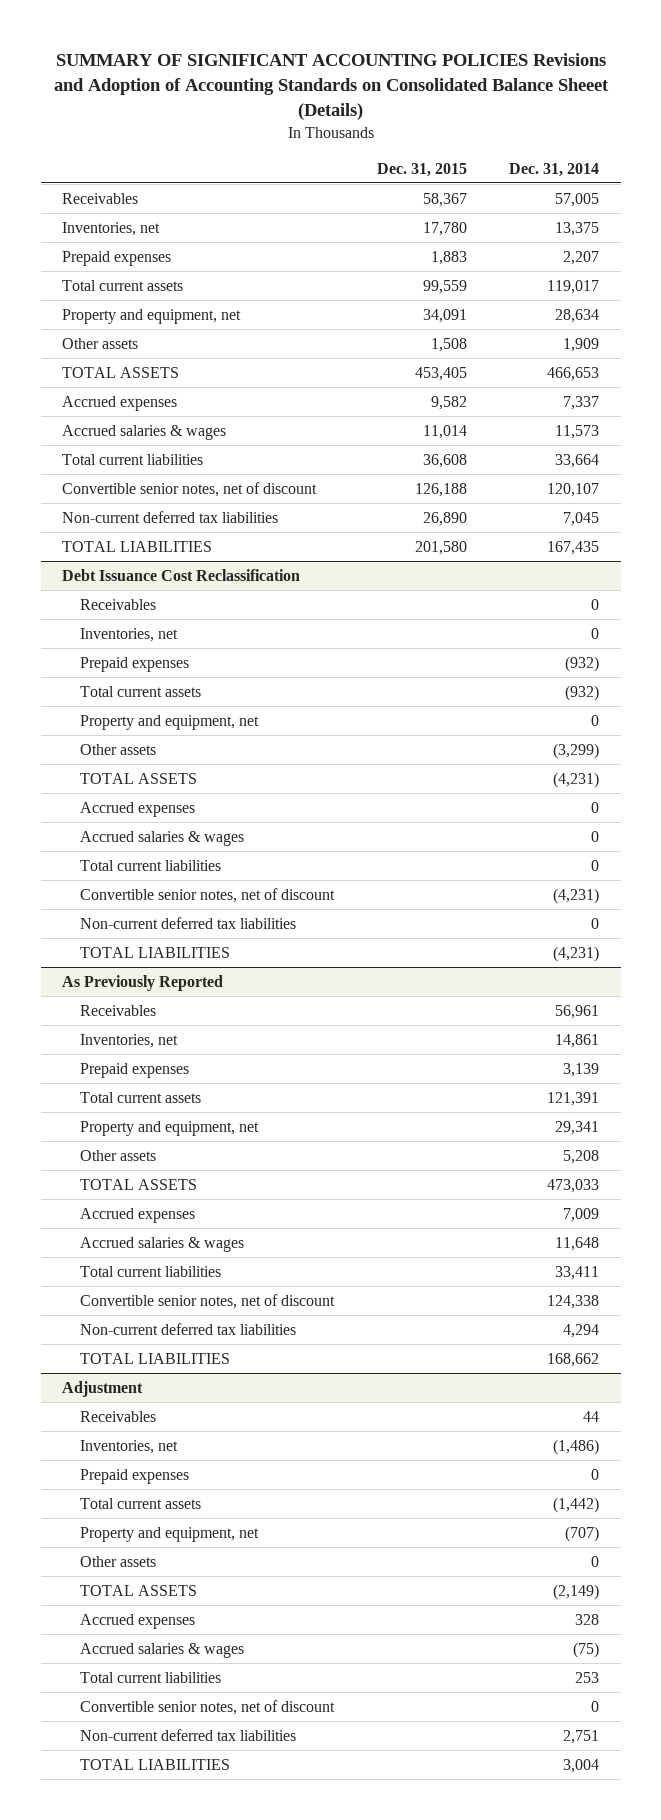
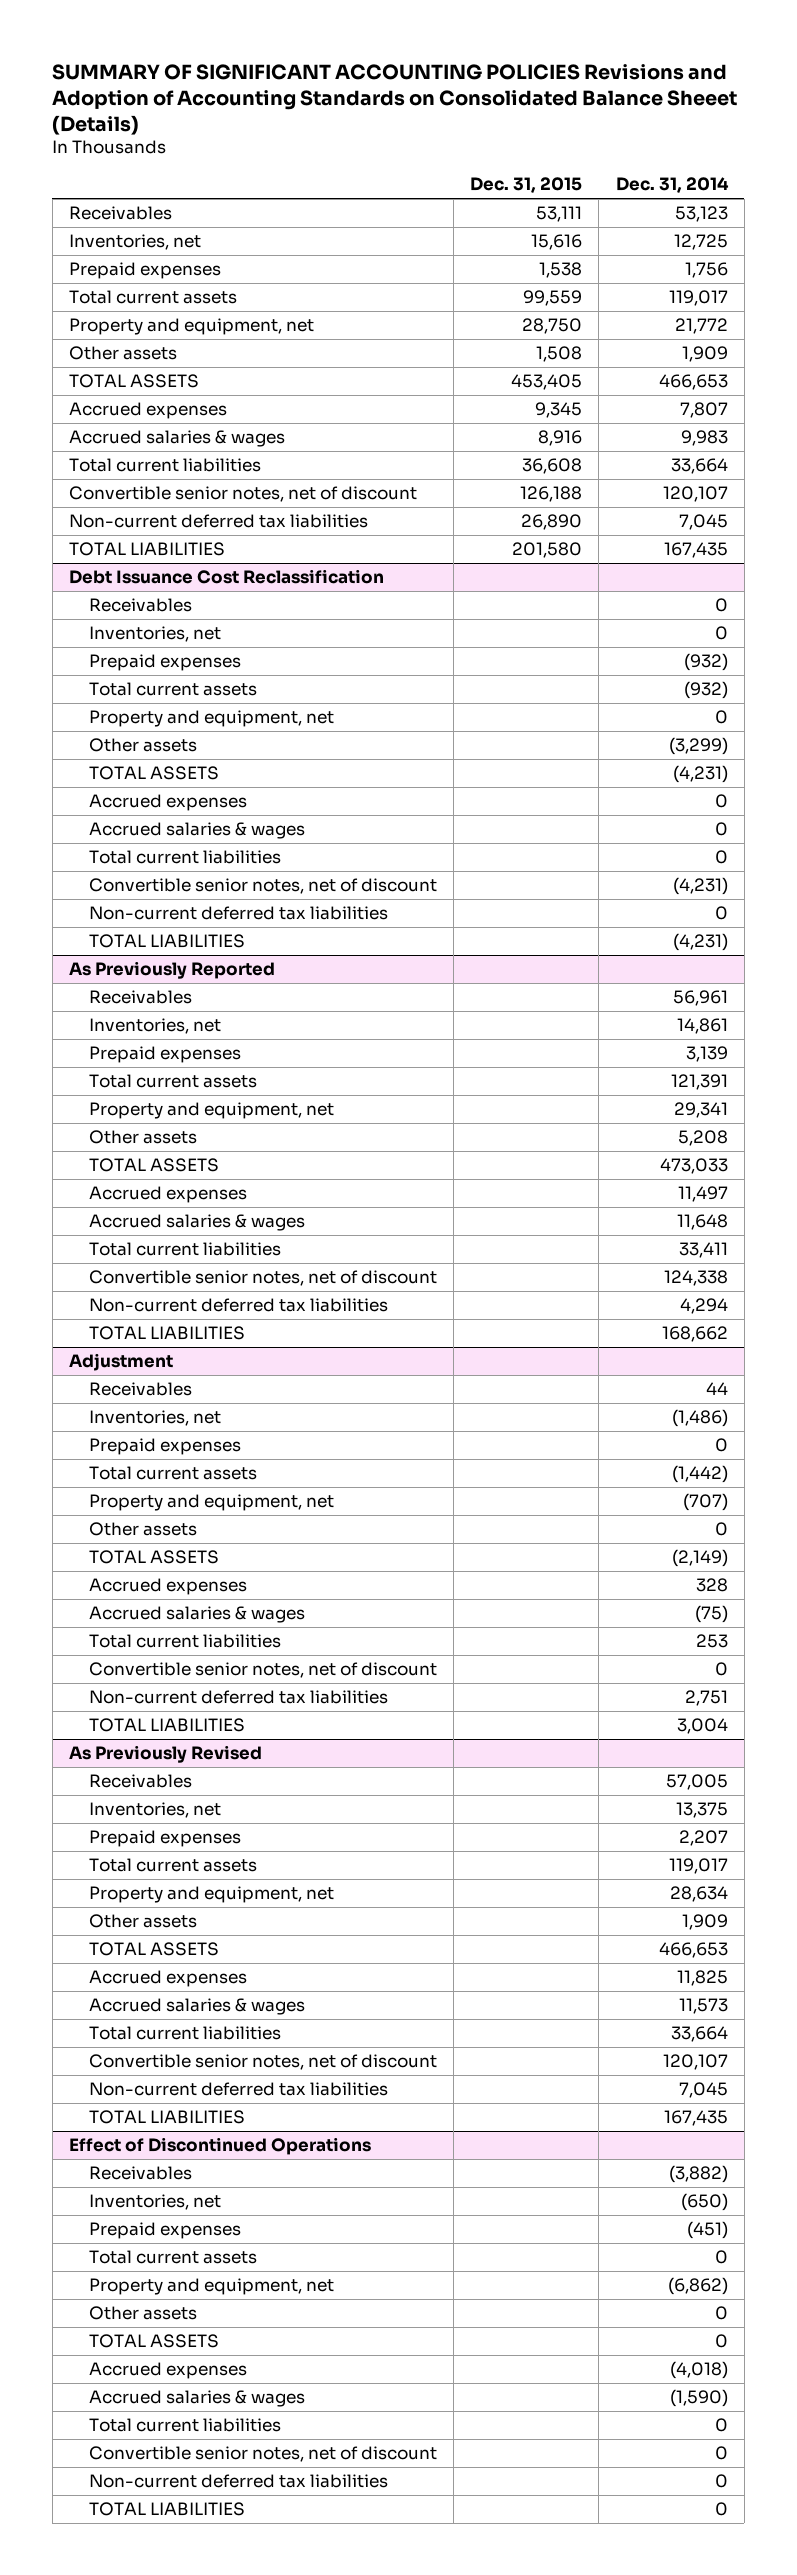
- Receivables | 58,367 | 57,005
- Inventories, net | 17,780 | 13,375
- Prepaid expenses | 1,883 | 2,207
+ Receivables | 53,111 | 53,123
+ Inventories, net | 15,616 | 12,725
+ Prepaid expenses | 1,538 | 1,756
- Property and equipment, net | 34,091 | 28,634
+ Property and equipment, net | 28,750 | 21,772
- Accrued expenses | 9,582 | 7,337
- Accrued salaries & wages | 11,014 | 11,573
+ Accrued expenses | 9,345 | 7,807
+ Accrued salaries & wages | 8,916 | 9,983
@ As Previously Reported
- Accrued expenses | | 7,009
+ Accrued expenses | | 11,497
+ As Previously Revised
+ Receivables | | 57,005
+ Inventories, net | | 13,375
+ Prepaid expenses | | 2,207
+ Total current assets | | 119,017
+ Property and equipment, net | | 28,634
+ Other assets | | 1,909
+ TOTAL ASSETS | | 466,653
+ Accrued expenses | | 11,825
+ Accrued salaries & wages | | 11,573
+ Total current liabilities | | 33,664
+ Convertible senior notes, net of discount | | 120,107
+ Non-current deferred tax liabilities | | 7,045
+ TOTAL LIABILITIES | | 167,435
+ Effect of Discontinued Operations
+ Receivables | | (3,882)
+ Inventories, net | | (650)
+ Prepaid expenses | | (451)
+ Total current assets | | 0
+ Property and equipment, net | | (6,862)
+ Other assets | | 0
+ TOTAL ASSETS | | 0
+ Accrued expenses | | (4,018)
+ Accrued salaries & wages | | (1,590)
+ Total current liabilities | | 0
+ Convertible senior notes, net of discount | | 0
+ Non-current deferred tax liabilities | | 0
+ TOTAL LIABILITIES | | 0

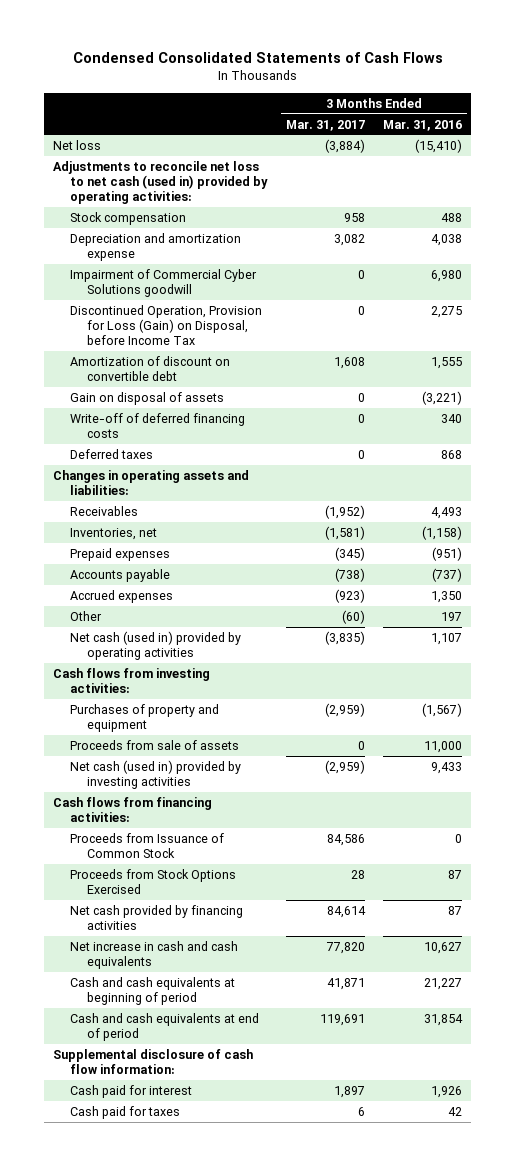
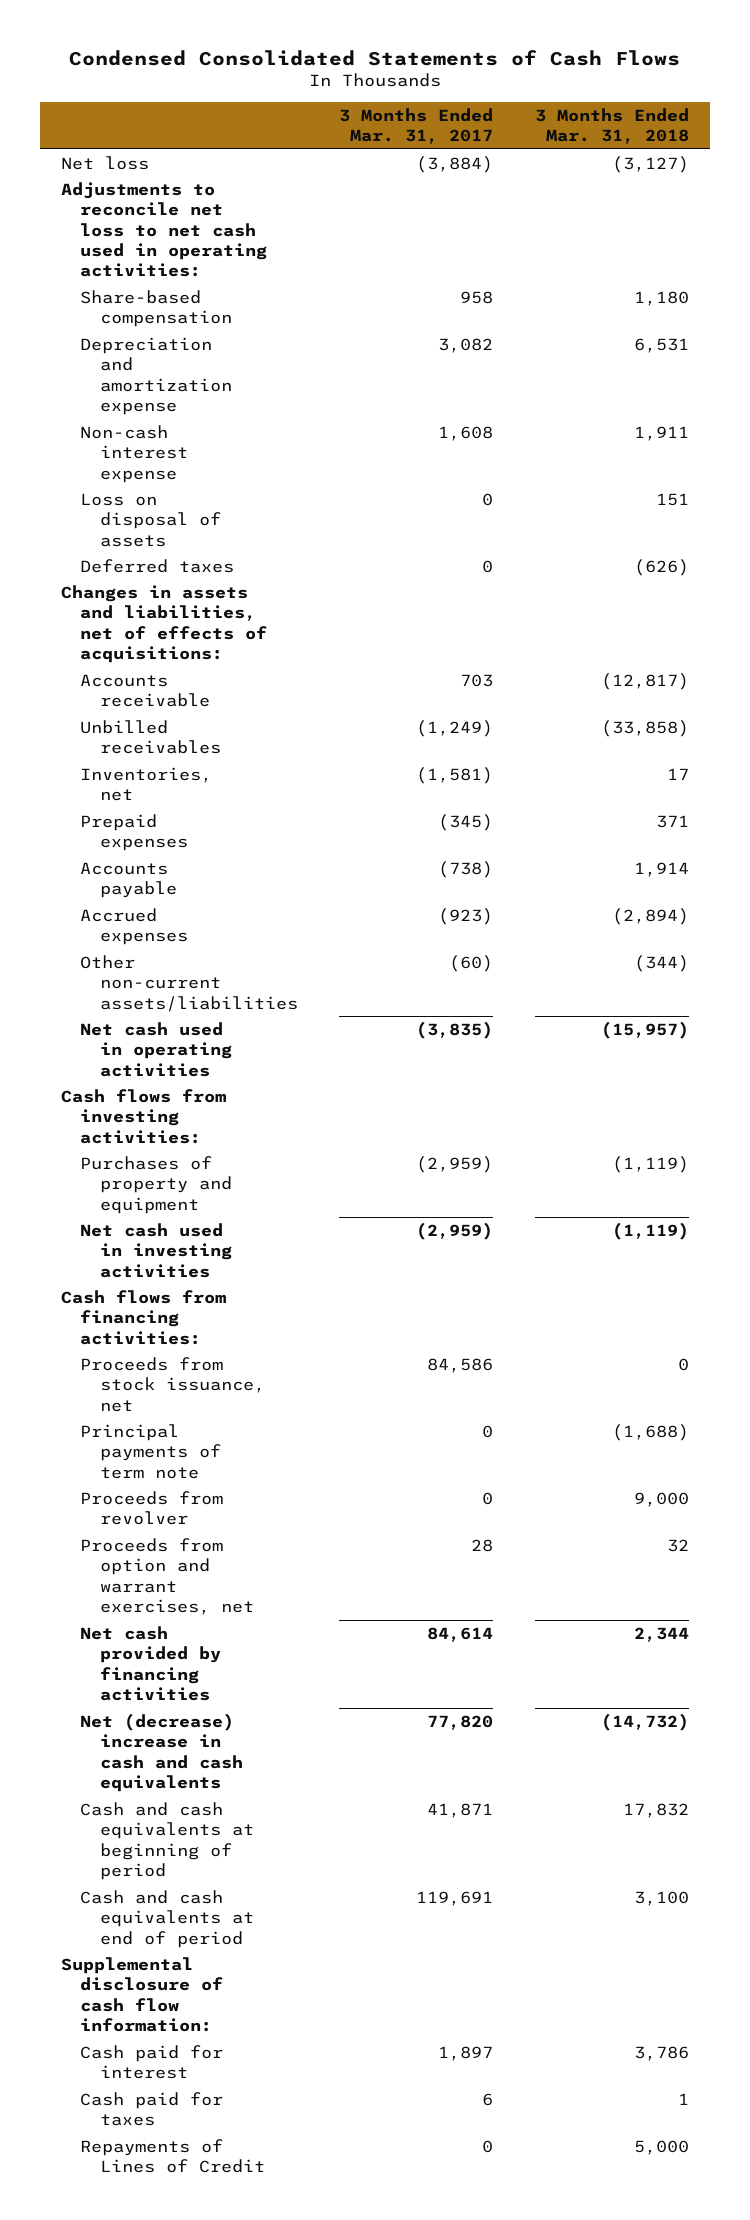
- | 3 Months Ended Mar. 31, 2017 | 3 Months Ended Mar. 31, 2016
+ | 3 Months Ended Mar. 31, 2017 | 3 Months Ended Mar. 31, 2018
- Adjustments to reconcile net loss to net cash (used in) provided by operating activities:
- Stock compensation | 958 | 488
+ Adjustments to reconcile net loss to net cash used in operating activities:
+ Share-based compensation | 958 | 1,180
- Impairment of Commercial Cyber Solutions goodwill | 0 | 6,980
- Discontinued Operation, Provision for Loss (Gain) on Disposal, before Income Tax | 0 | 2,275
- Amortization of discount on convertible debt | 1,608 | 1,555
- Gain on disposal of assets | 0 | (3,221)
- Write-off of deferred financing costs | 0 | 340
+ Non-cash interest expense | 1,608 | 1,911
+ Loss on disposal of assets | 0 | 151
- Changes in operating assets and liabilities:
- Receivables | (1,952) | 4,493
+ Changes in assets and liabilities, net of effects of acquisitions:
+ Accounts receivable | 703 | (12,817)
+ Unbilled receivables | (1,249) | (33,858)
- Other | (60) | 197
- Net cash (used in) provided by operating activities | (3,835) | 1,107
+ Other non-current assets/liabilities | (60) | (344)
+ Net cash used in operating activities | (3,835) | (15,957)
- Proceeds from sale of assets | 0 | 11,000
- Net cash (used in) provided by investing activities | (2,959) | 9,433
+ Net cash used in investing activities | (2,959) | (1,119)
- Proceeds from Issuance of Common Stock | 84,586 | 0
- Proceeds from Stock Options Exercised | 28 | 87
+ Proceeds from stock issuance, net | 84,586 | 0
+ Principal payments of term note | 0 | (1,688)
+ Proceeds from revolver | 0 | 9,000
+ Proceeds from option and warrant exercises, net | 28 | 32
- Net increase in cash and cash equivalents | 77,820 | 10,627
+ Net (decrease) increase in cash and cash equivalents | 77,820 | (14,732)
+ Repayments of Lines of Credit | 0 | 5,000

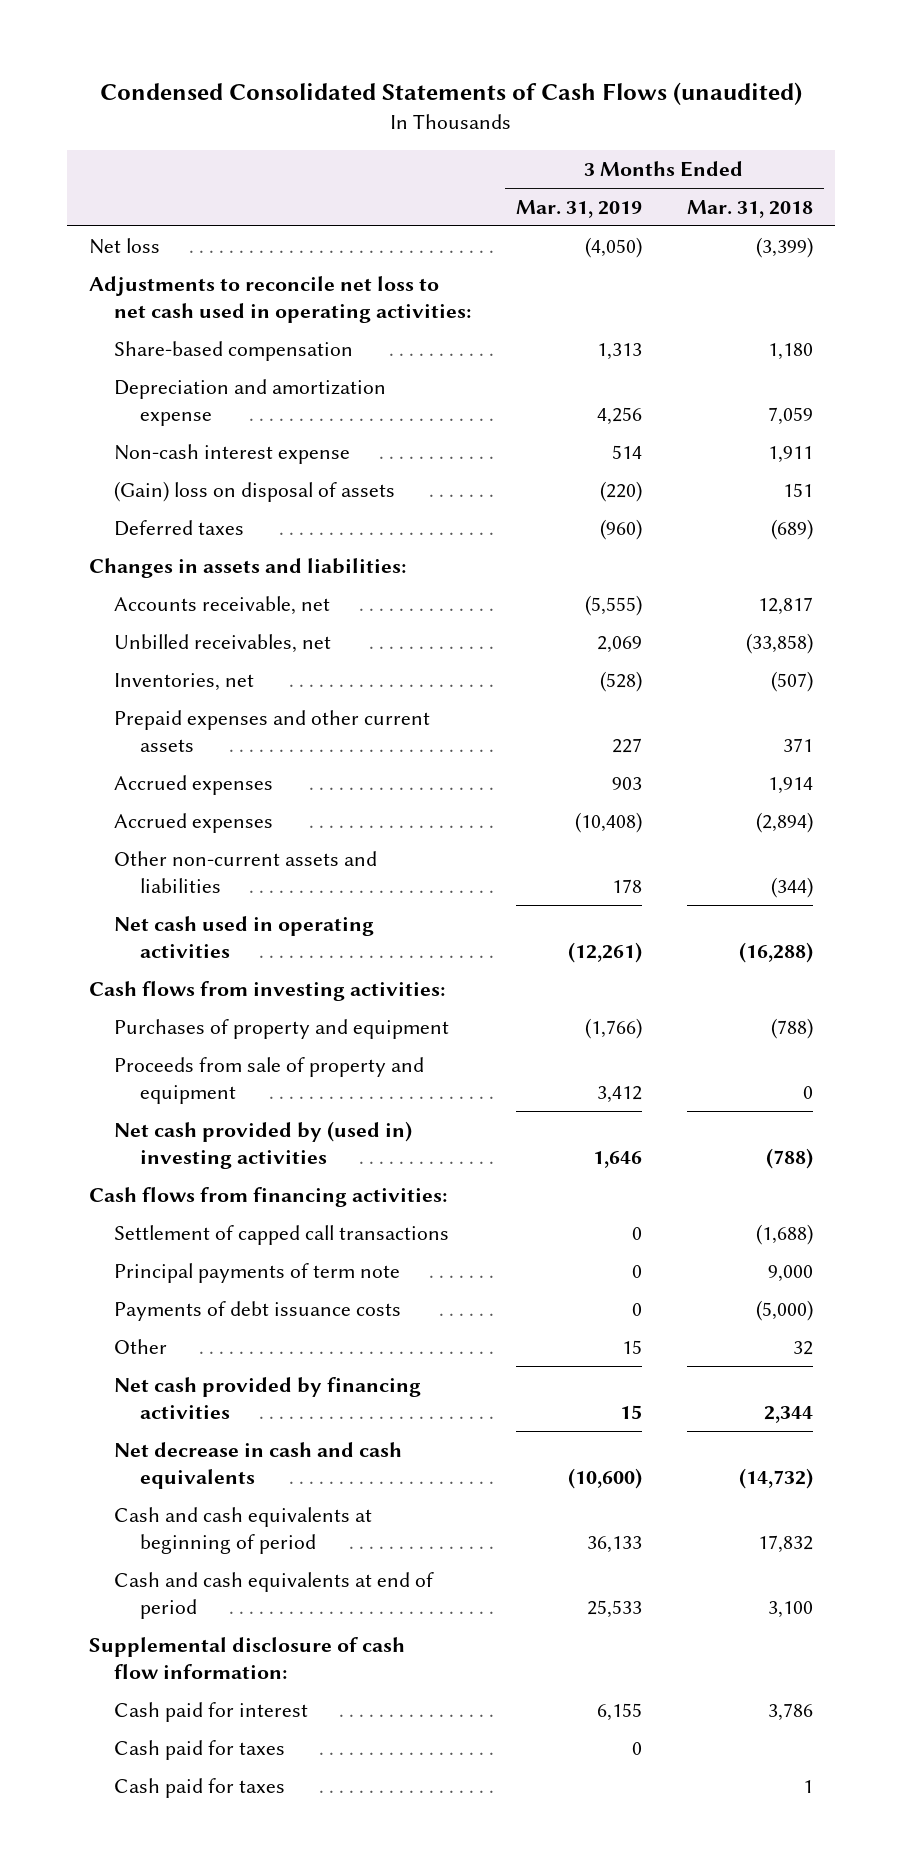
- Condensed Consolidated Statements of Cash Flows
+ Condensed Consolidated Statements of Cash Flows (unaudited)
- | 3 Months Ended Mar. 31, 2017 | 3 Months Ended Mar. 31, 2018
+ | 3 Months Ended Mar. 31, 2019 | 3 Months Ended Mar. 31, 2018
- Net loss | (3,884) | (3,127)
+ Net loss | (4,050) | (3,399)
- Depreciation and amortization expense | 3,082 | 6,531
+ Depreciation and amortization expense | 4,256 | 7,059
- Loss on disposal of assets | 0 | 151
- Deferred taxes | 0 | (626)
- Changes in assets and liabilities, net of effects of acquisitions:
- Accounts receivable | 703 | (12,817)
- Unbilled receivables | (1,249) | (33,858)
- Inventories, net | (1,581) | 17
- Prepaid expenses | (345) | 371
- Accounts payable | (738) | 1,914
+ (Gain) loss on disposal of assets | (220) | 151
+ Deferred taxes | (960) | (689)
+ Changes in assets and liabilities:
+ Accounts receivable, net | (5,555) | 12,817
+ Unbilled receivables, net | 2,069 | (33,858)
+ Inventories, net | (528) | (507)
+ Prepaid expenses and other current assets | 227 | 371
+ Accrued expenses | 903 | 1,914
- Other non-current assets/liabilities | (60) | (344)
- Net cash used in operating activities | (3,835) | (15,957)
+ Other non-current assets and liabilities | 178 | (344)
+ Net cash used in operating activities | (12,261) | (16,288)
- Purchases of property and equipment | (2,959) | (1,119)
- Net cash used in investing activities | (2,959) | (1,119)
+ Purchases of property and equipment | (1,766) | (788)
+ Proceeds from sale of property and equipment | 3,412 | 0
+ Net cash provided by (used in) investing activities | 1,646 | (788)
- Proceeds from stock issuance, net | 84,586 | 0
- Principal payments of term note | 0 | (1,688)
- Proceeds from revolver | 0 | 9,000
- Proceeds from option and warrant exercises, net | 28 | 32
+ Settlement of capped call transactions | 0 | (1,688)
+ Principal payments of term note | 0 | 9,000
+ Payments of debt issuance costs | 0 | (5,000)
+ Other | 15 | 32
- Net (decrease) increase in cash and cash equivalents | 77,820 | (14,732)
+ Net decrease in cash and cash equivalents | (10,600) | (14,732)
+ Cash paid for taxes | 0 |
- Repayments of Lines of Credit | 0 | 5,000

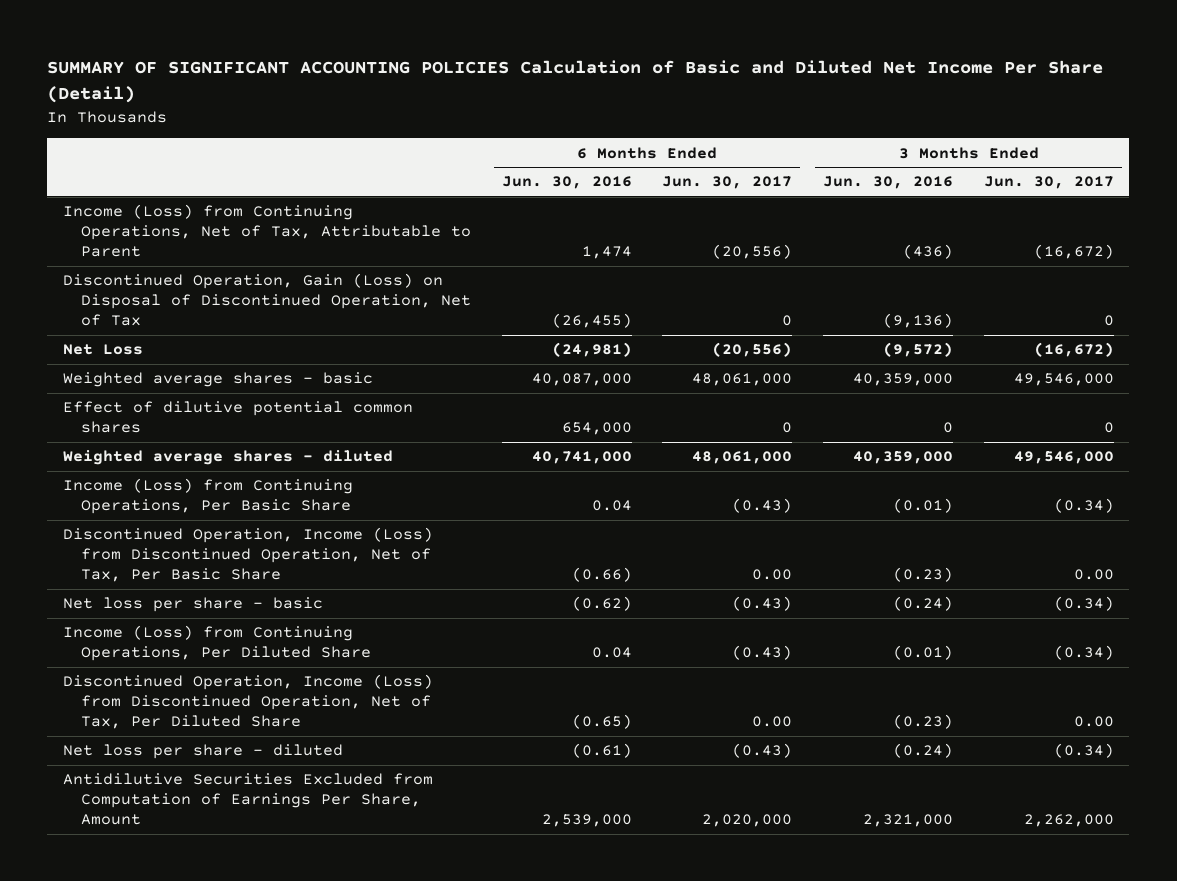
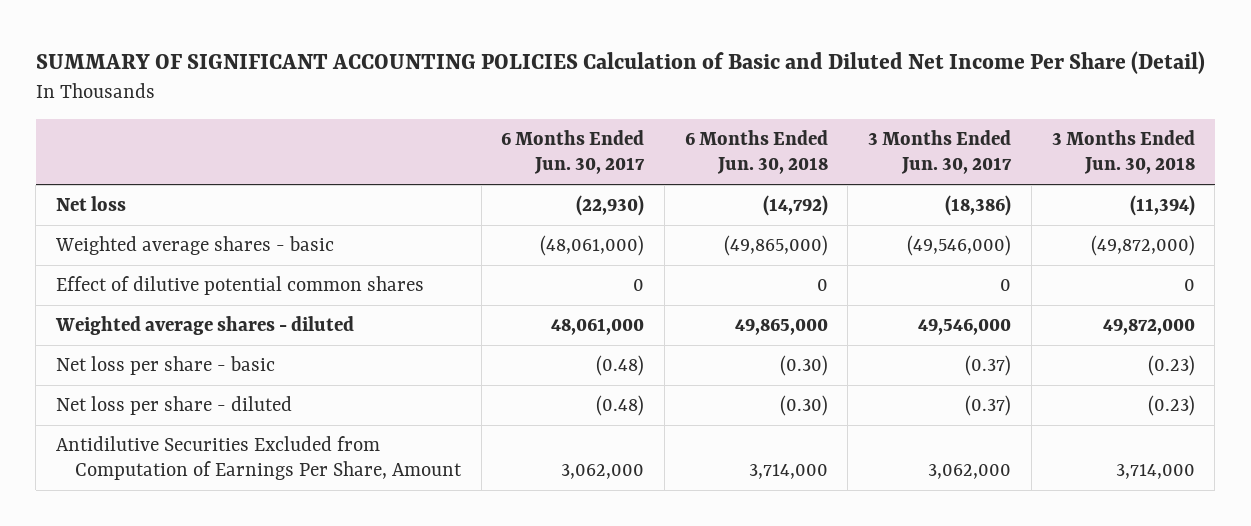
- | 6 Months Ended Jun. 30, 2016 | 6 Months Ended Jun. 30, 2017 | 3 Months Ended Jun. 30, 2016 | 3 Months Ended Jun. 30, 2017
+ | 6 Months Ended Jun. 30, 2017 | 6 Months Ended Jun. 30, 2018 | 3 Months Ended Jun. 30, 2017 | 3 Months Ended Jun. 30, 2018
- Income (Loss) from Continuing Operations, Net of Tax, Attributable to Parent | 1,474 | (20,556) | (436) | (16,672)
- Discontinued Operation, Gain (Loss) on Disposal of Discontinued Operation, Net of Tax | (26,455) | 0 | (9,136) | 0
- Net Loss | (24,981) | (20,556) | (9,572) | (16,672)
- Weighted average shares - basic | 40,087,000 | 48,061,000 | 40,359,000 | 49,546,000
+ Net loss | (22,930) | (14,792) | (18,386) | (11,394)
+ Weighted average shares - basic | (48,061,000) | (49,865,000) | (49,546,000) | (49,872,000)
- Income (Loss) from Continuing Operations, Per Basic Share | 0.04 | (0.43) | (0.01) | (0.34)
- Discontinued Operation, Income (Loss) from Discontinued Operation, Net of Tax, Per Basic Share | (0.66) | 0.00 | (0.23) | 0.00
- Net loss per share - basic | (0.62) | (0.43) | (0.24) | (0.34)
- Income (Loss) from Continuing Operations, Per Diluted Share | 0.04 | (0.43) | (0.01) | (0.34)
- Discontinued Operation, Income (Loss) from Discontinued Operation, Net of Tax, Per Diluted Share | (0.65) | 0.00 | (0.23) | 0.00
- Net loss per share - diluted | (0.61) | (0.43) | (0.24) | (0.34)
- Antidilutive Securities Excluded from Computation of Earnings Per Share, Amount | 2,539,000 | 2,020,000 | 2,321,000 | 2,262,000
+ Net loss per share - basic | (0.48) | (0.30) | (0.37) | (0.23)
+ Net loss per share - diluted | (0.48) | (0.30) | (0.37) | (0.23)
+ Antidilutive Securities Excluded from Computation of Earnings Per Share, Amount | 3,062,000 | 3,714,000 | 3,062,000 | 3,714,000

